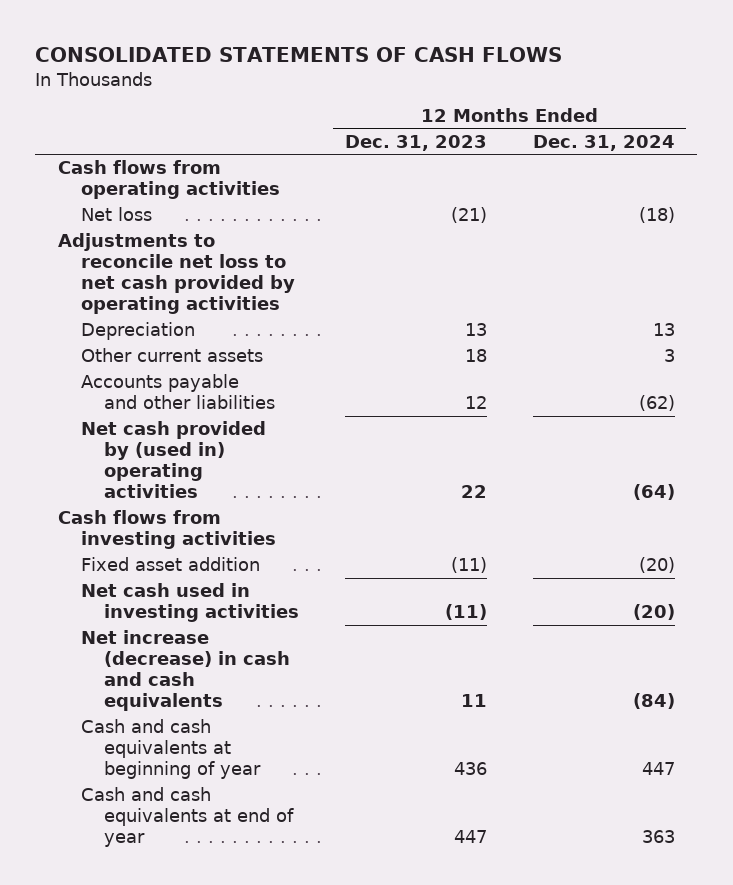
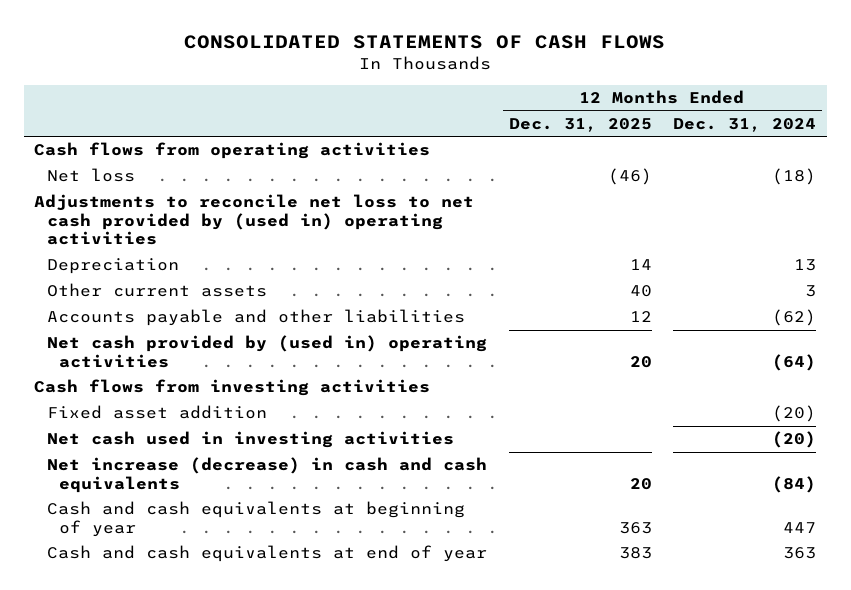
- | 12 Months Ended Dec. 31, 2023 | 12 Months Ended Dec. 31, 2024
+ | 12 Months Ended Dec. 31, 2025 | 12 Months Ended Dec. 31, 2024
- Adjustments to reconcile net loss to net cash provided by operating activities
+ Adjustments to reconcile net loss to net cash provided by (used in) operating activities

